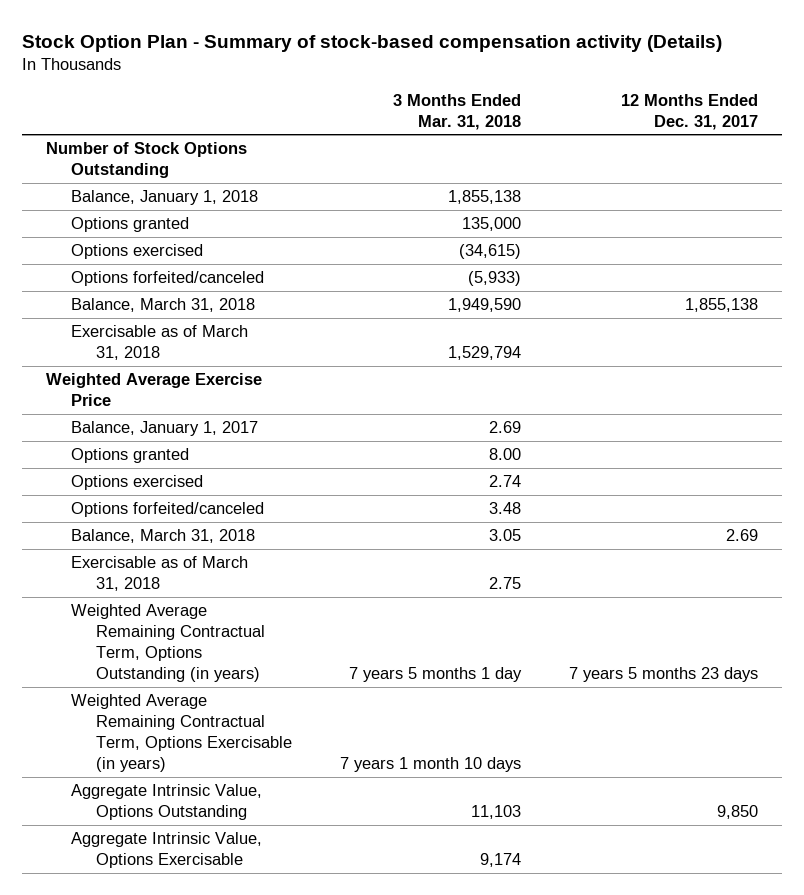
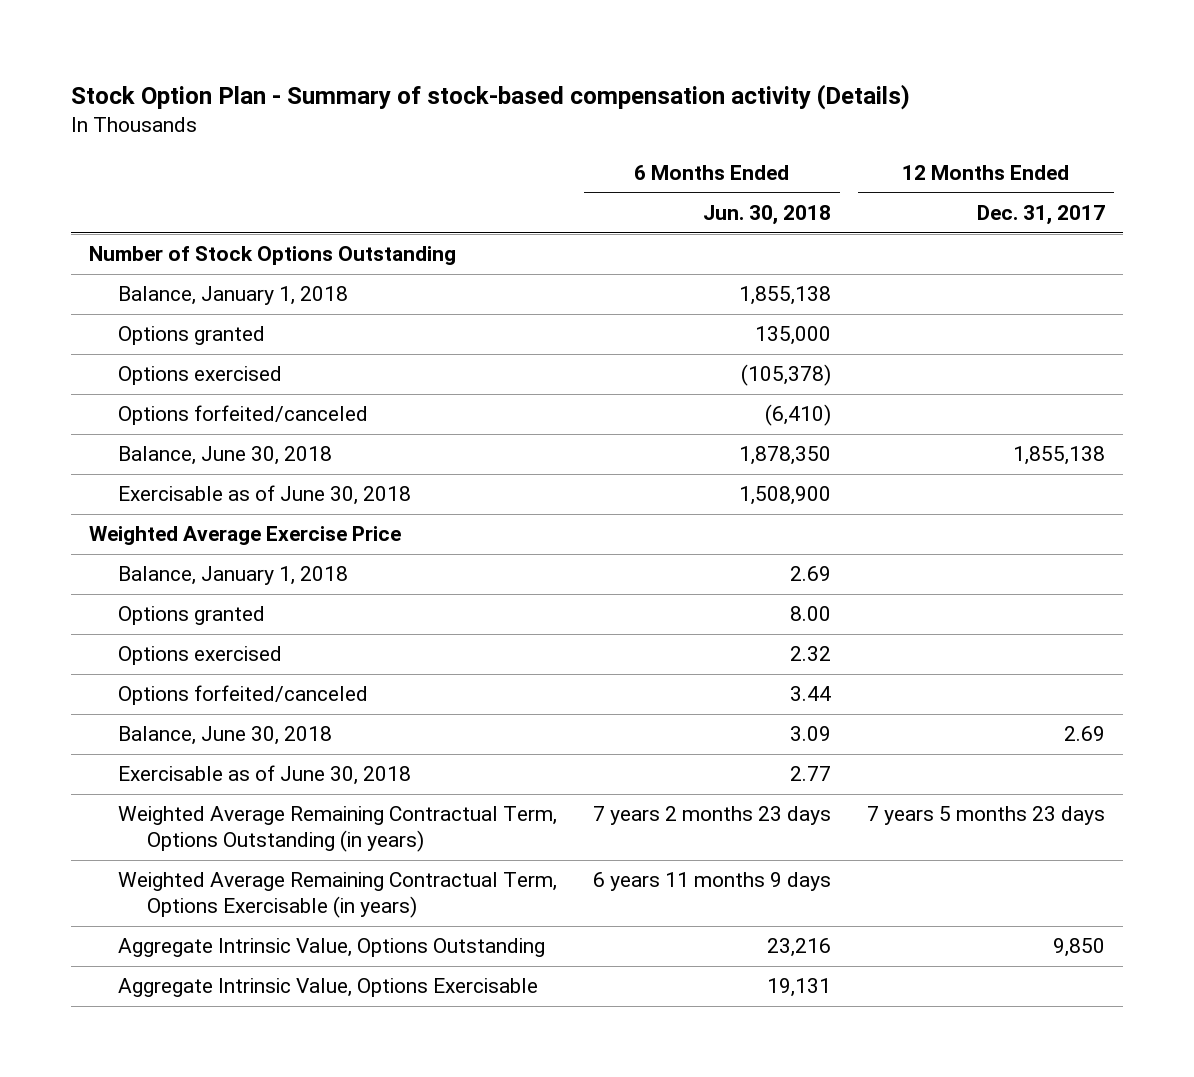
- | 3 Months Ended Mar. 31, 2018 | 12 Months Ended Dec. 31, 2017
+ | 6 Months Ended Jun. 30, 2018 | 12 Months Ended Dec. 31, 2017
- Balance, March 31, 2018 | 1,949,590 | 1,855,138
- Exercisable as of March 31, 2018 | 1,529,794 |
+ Balance, June 30, 2018 | 1,878,350 | 1,855,138
+ Exercisable as of June 30, 2018 | 1,508,900 |
- Balance, January 1, 2017 | 2.69 |
+ Balance, January 1, 2018 | 2.69 |
- Balance, March 31, 2018 | 3.05 | 2.69
- Exercisable as of March 31, 2018 | 2.75 |
+ Balance, June 30, 2018 | 3.09 | 2.69
+ Exercisable as of June 30, 2018 | 2.77 |

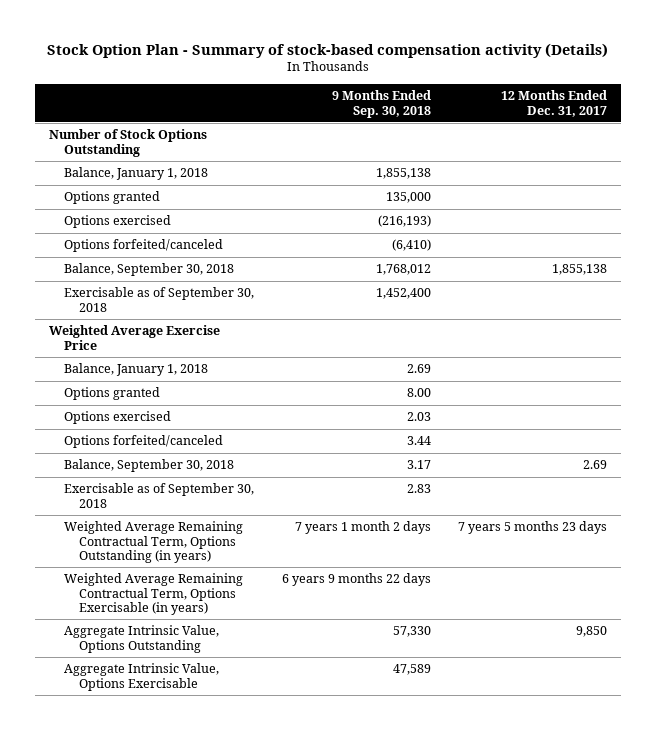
- | 6 Months Ended Jun. 30, 2018 | 12 Months Ended Dec. 31, 2017
+ | 9 Months Ended Sep. 30, 2018 | 12 Months Ended Dec. 31, 2017
- Balance, June 30, 2018 | 1,878,350 | 1,855,138
- Exercisable as of June 30, 2018 | 1,508,900 |
+ Balance, September 30, 2018 | 1,768,012 | 1,855,138
+ Exercisable as of September 30, 2018 | 1,452,400 |
- Balance, June 30, 2018 | 3.09 | 2.69
- Exercisable as of June 30, 2018 | 2.77 |
+ Balance, September 30, 2018 | 3.17 | 2.69
+ Exercisable as of September 30, 2018 | 2.83 |

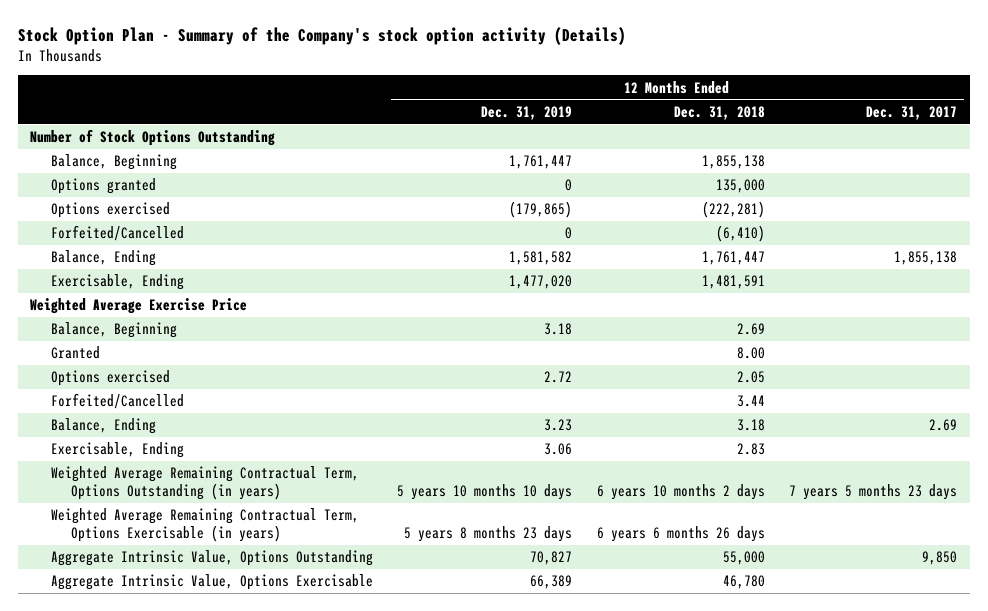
- Stock Option Plan - Summary of stock-based compensation activity (Details)
+ Stock Option Plan - Summary of the Company's stock option activity (Details)
- | 9 Months Ended Sep. 30, 2018 | 12 Months Ended Dec. 31, 2017
+ | 12 Months Ended Dec. 31, 2019 | 12 Months Ended Dec. 31, 2018 | 12 Months Ended Dec. 31, 2017
- Balance, January 1, 2018 | 1,855,138 |
+ Balance, Beginning | 1,761,447 | 1,855,138 |
- Options forfeited/canceled | (6,410) |
- Balance, September 30, 2018 | 1,768,012 | 1,855,138
- Exercisable as of September 30, 2018 | 1,452,400 |
+ Forfeited/Cancelled | 0 | (6,410) |
+ Balance, Ending | 1,581,582 | 1,761,447 | 1,855,138
+ Exercisable, Ending | 1,477,020 | 1,481,591 |
- Balance, January 1, 2018 | 2.69 |
- Options granted | 8.00 |
+ Balance, Beginning | 3.18 | 2.69 |
+ Granted | | 8.00 |
- Options forfeited/canceled | 3.44 |
- Balance, September 30, 2018 | 3.17 | 2.69
- Exercisable as of September 30, 2018 | 2.83 |
+ Forfeited/Cancelled | | 3.44 |
+ Balance, Ending | 3.23 | 3.18 | 2.69
+ Exercisable, Ending | 3.06 | 2.83 |

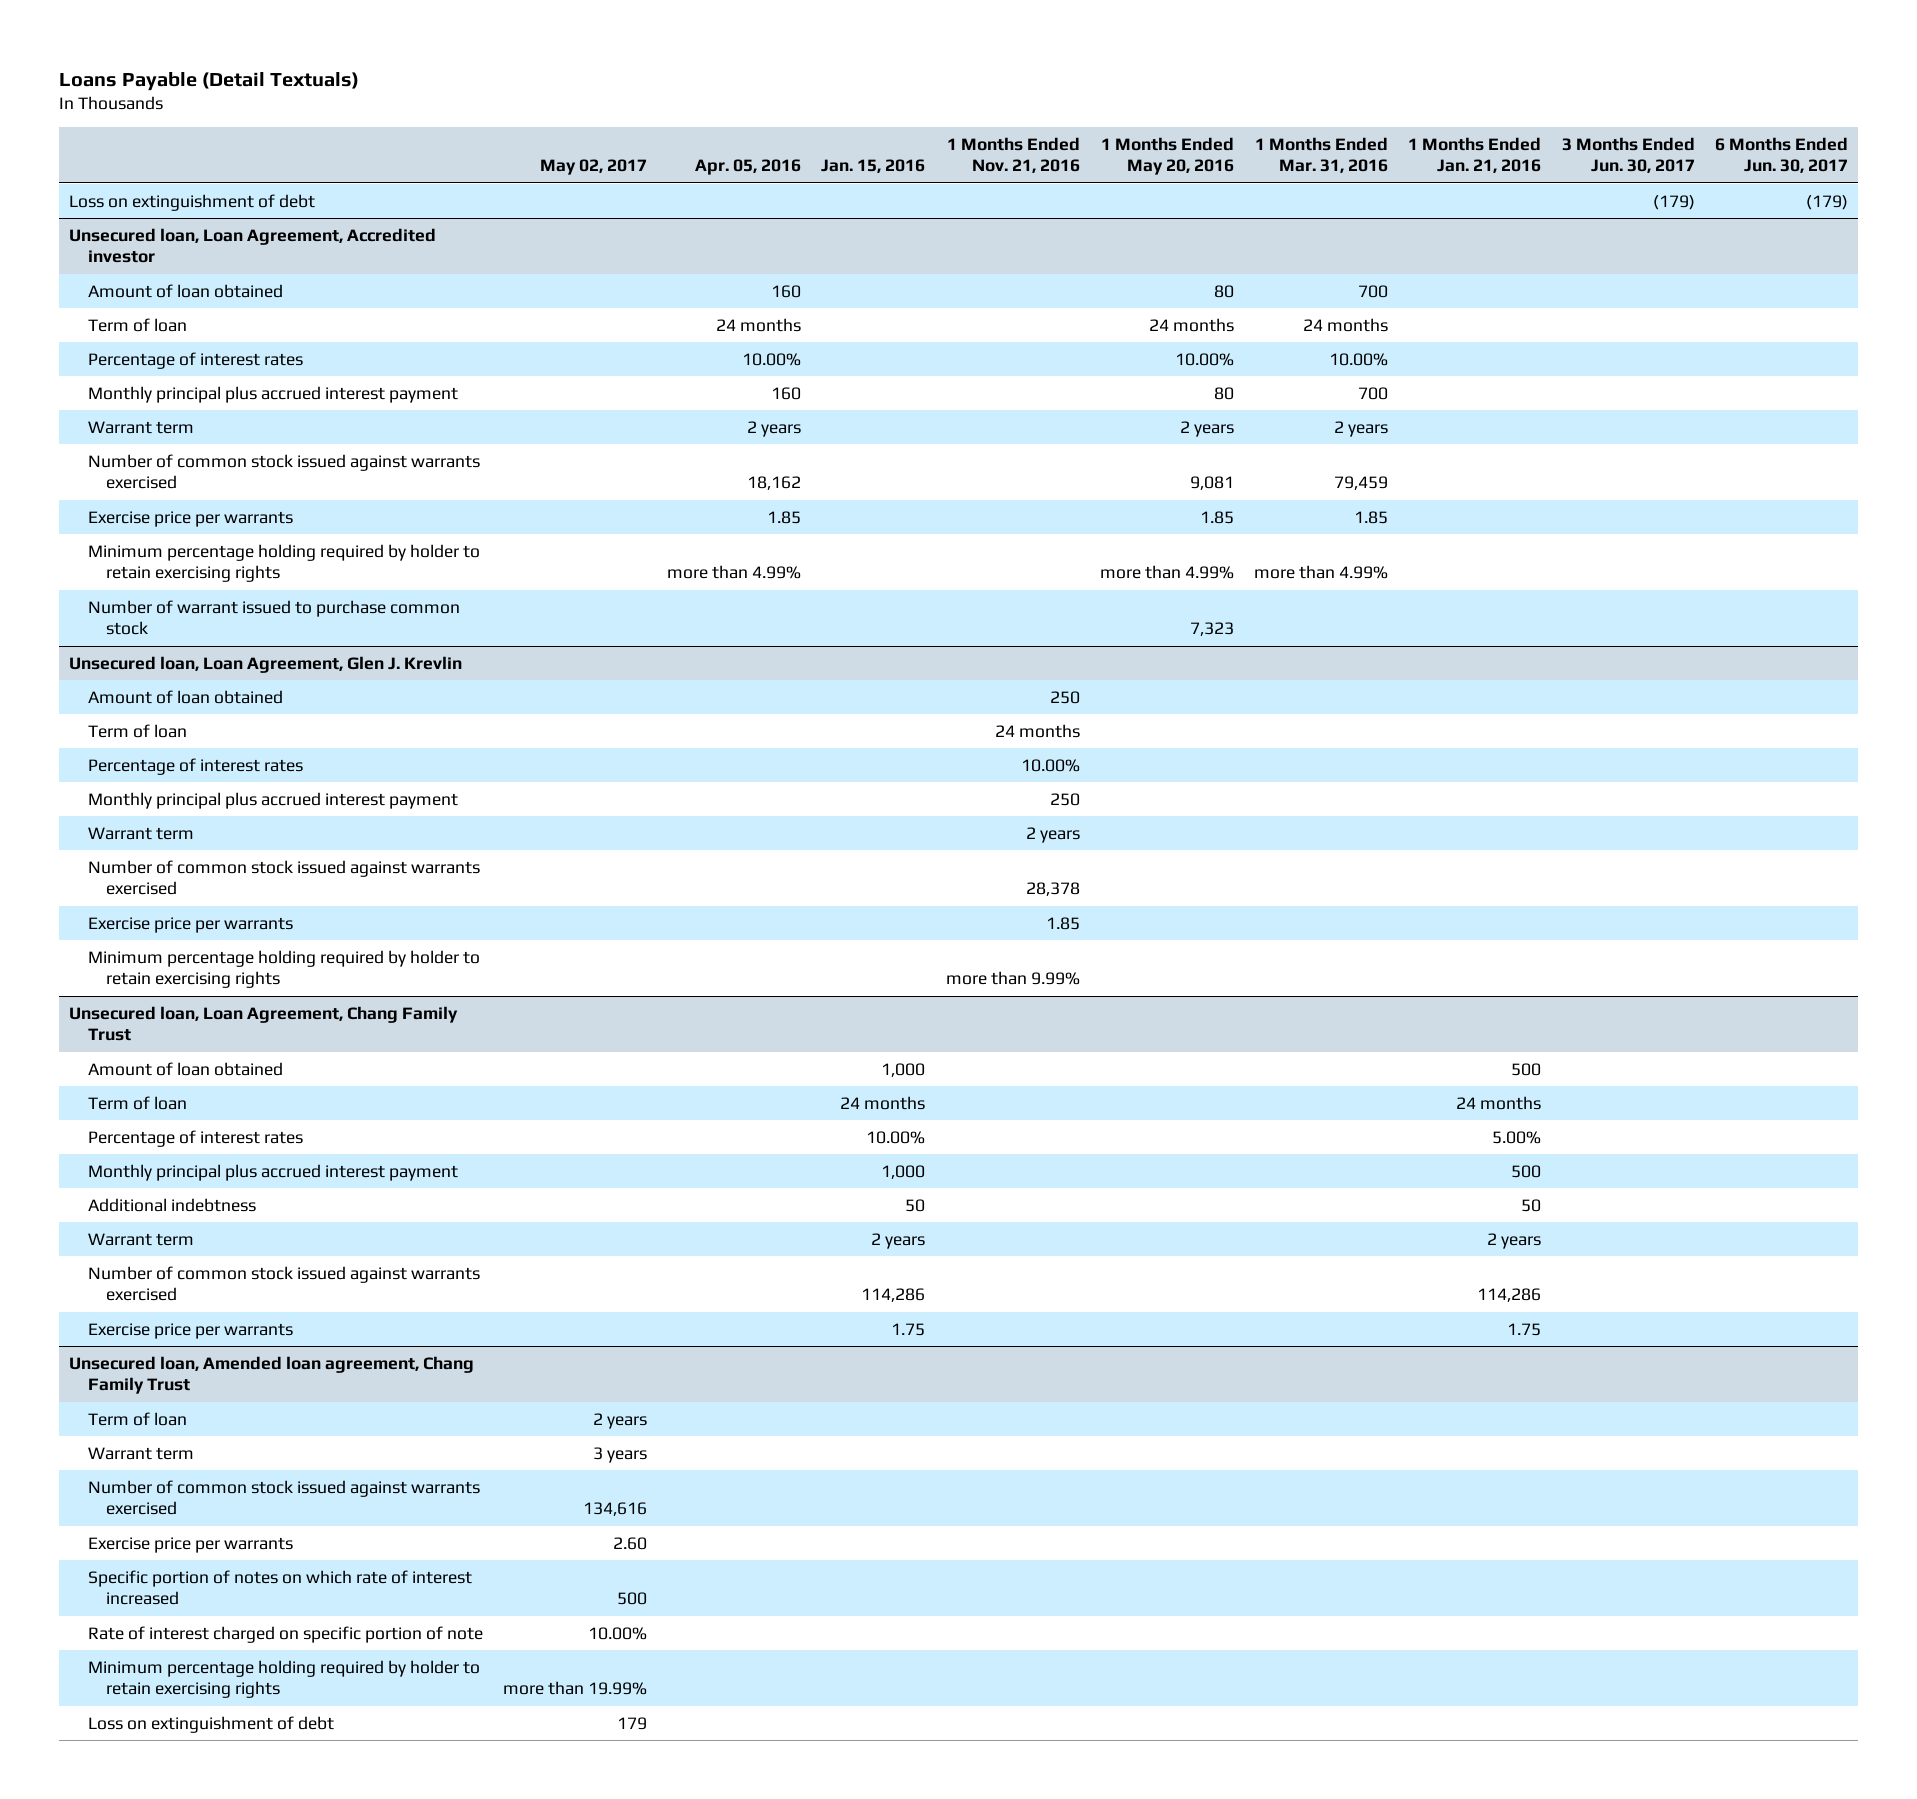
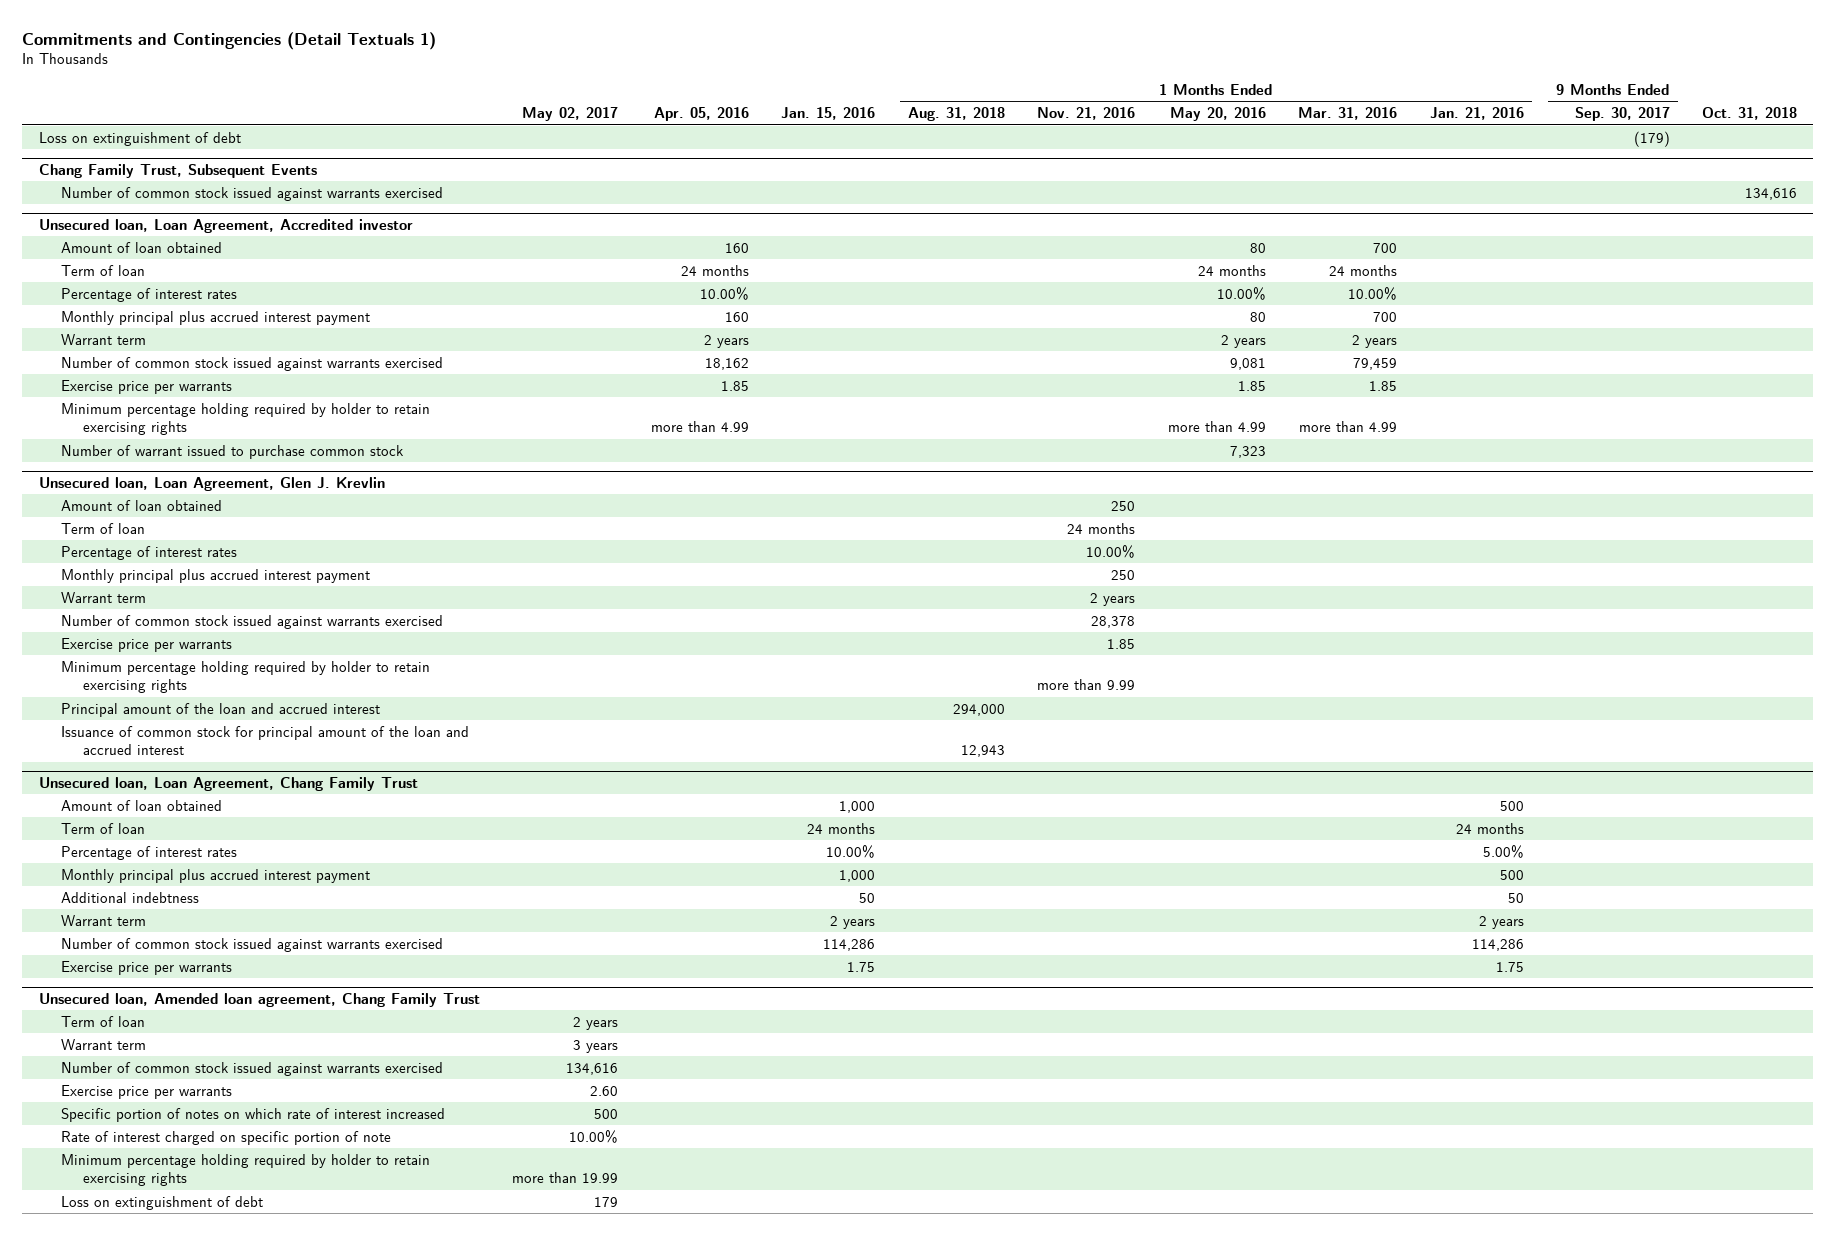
- Loans Payable (Detail Textuals)
+ Commitments and Contingencies (Detail Textuals 1)
- | May 02, 2017 | Apr. 05, 2016 | Jan. 15, 2016 | 1 Months Ended Nov. 21, 2016 | 1 Months Ended May 20, 2016 | 1 Months Ended Mar. 31, 2016 | 1 Months Ended Jan. 21, 2016 | 3 Months Ended Jun. 30, 2017 | 6 Months Ended Jun. 30, 2017
+ | May 02, 2017 | Apr. 05, 2016 | Jan. 15, 2016 | 1 Months Ended Aug. 31, 2018 | 1 Months Ended Nov. 21, 2016 | 1 Months Ended May 20, 2016 | 1 Months Ended Mar. 31, 2016 | 1 Months Ended Jan. 21, 2016 | 9 Months Ended Sep. 30, 2017 | Oct. 31, 2018
+ Chang Family Trust, Subsequent Events
+ Number of common stock issued against warrants exercised | | | | | | | | | | 134,616
@ Unsecured loan, Loan Agreement, Accredited investor
- Minimum percentage holding required by holder to retain exercising rights | | more than 4.99% | | | more than 4.99% | more than 4.99% | | |
+ Minimum percentage holding required by holder to retain exercising rights | | more than 4.99 | | | | more than 4.99 | more than 4.99 | | |
@ Unsecured loan, Loan Agreement, Glen J. Krevlin
- Minimum percentage holding required by holder to retain exercising rights | | | | more than 9.99% | | | | |
+ Minimum percentage holding required by holder to retain exercising rights | | | | | more than 9.99 | | | | |
+ Principal amount of the loan and accrued interest | | | | 294,000 | | | | | |
+ Issuance of common stock for principal amount of the loan and accrued interest | | | | 12,943 | | | | | |
@ Unsecured loan, Amended loan agreement, Chang Family Trust
- Minimum percentage holding required by holder to retain exercising rights | more than 19.99% | | | | | | | |
+ Minimum percentage holding required by holder to retain exercising rights | more than 19.99 | | | | | | | | |

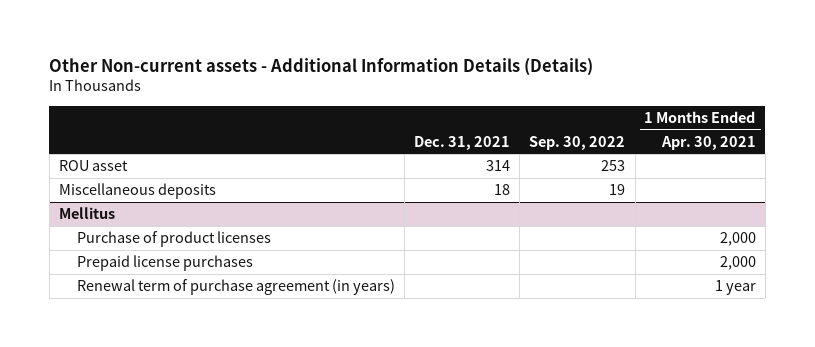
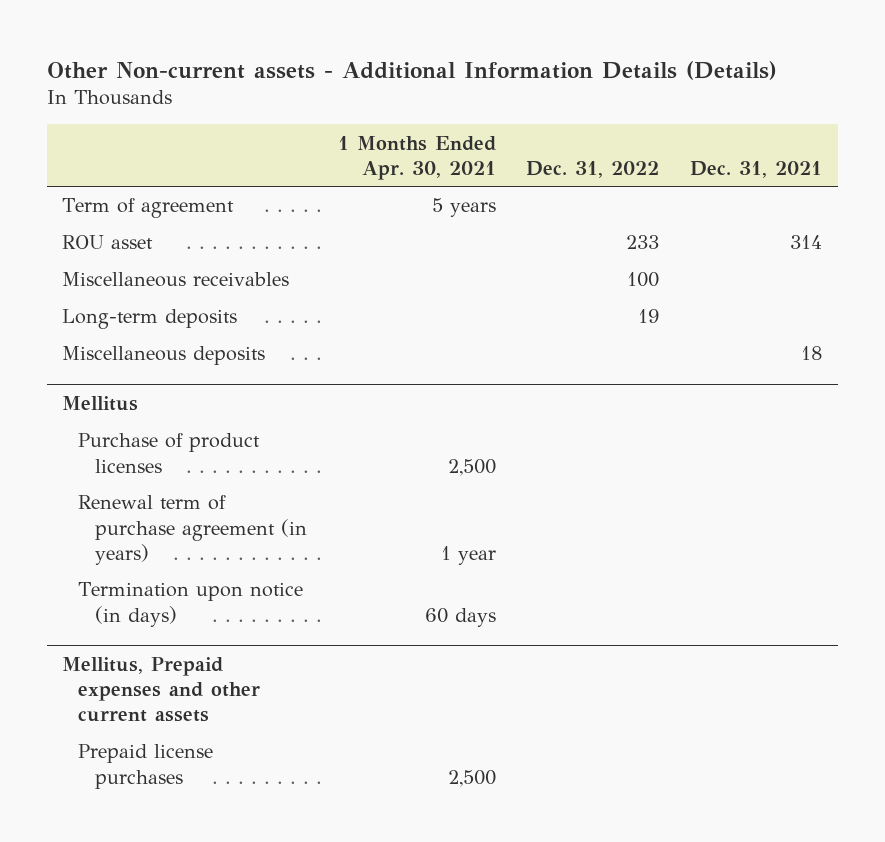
- | Dec. 31, 2021 | Sep. 30, 2022 | 1 Months Ended Apr. 30, 2021
+ | 1 Months Ended Apr. 30, 2021 | Dec. 31, 2022 | Dec. 31, 2021
+ Term of agreement | 5 years | |
+ Miscellaneous receivables | | 100 |
+ Long-term deposits | | 19 |
@ Mellitus
- Purchase of product licenses | | | 2,000
- Prepaid license purchases | | | 2,000
+ Purchase of product licenses | 2,500 | |
+ Termination upon notice (in days) | 60 days | |
+ Mellitus, Prepaid expenses and other current assets
+ Prepaid license purchases | 2,500 | |

